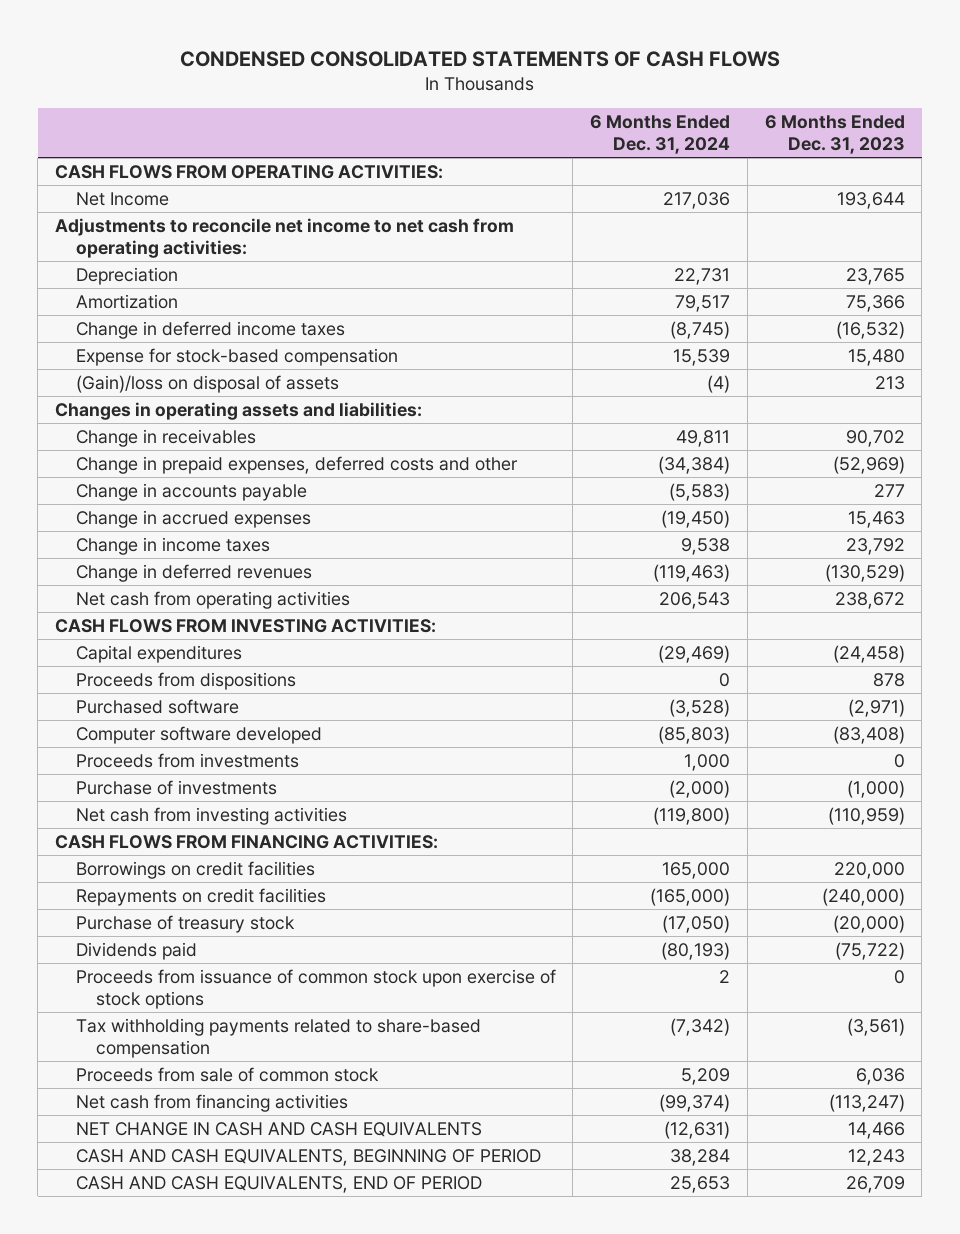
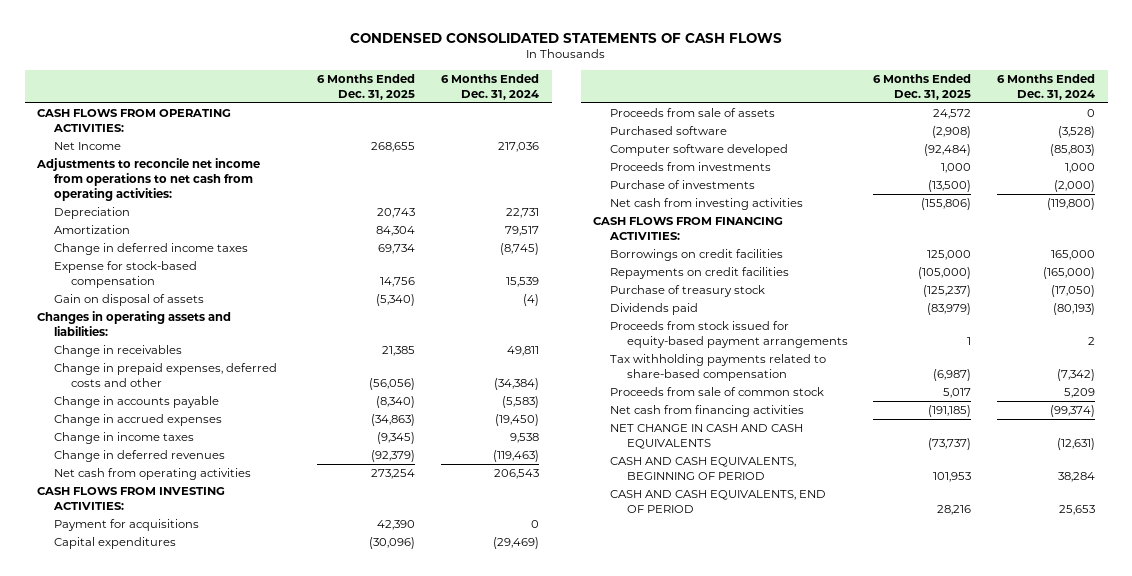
- | 6 Months Ended Dec. 31, 2024 | 6 Months Ended Dec. 31, 2023
+ | 6 Months Ended Dec. 31, 2025 | 6 Months Ended Dec. 31, 2024
- Adjustments to reconcile net income to net cash from operating activities:
+ Adjustments to reconcile net income from operations to net cash from operating activities:
- (Gain)/loss on disposal of assets | (4) | 213
+ Gain on disposal of assets | (5,340) | (4)
+ Payment for acquisitions | 42,390 | 0
- Proceeds from dispositions | 0 | 878
+ Proceeds from sale of assets | 24,572 | 0
- Proceeds from issuance of common stock upon exercise of stock options | 2 | 0
+ Proceeds from stock issued for equity-based payment arrangements | 1 | 2

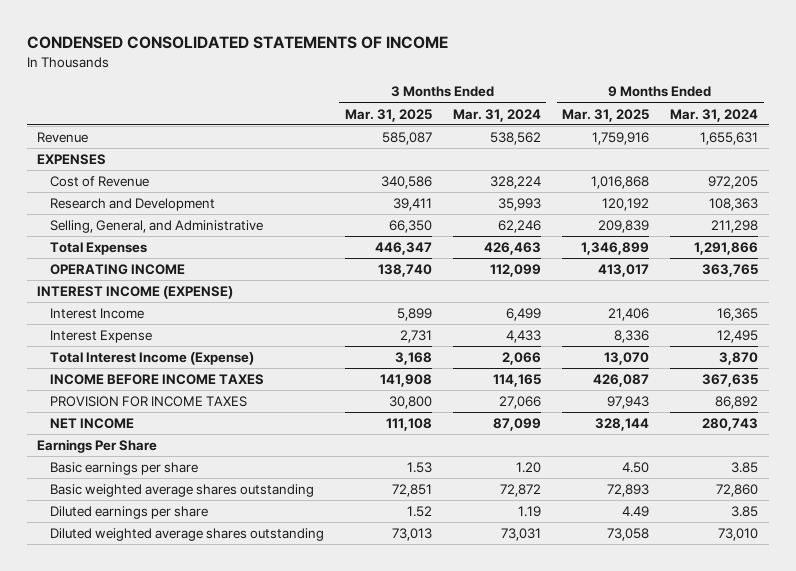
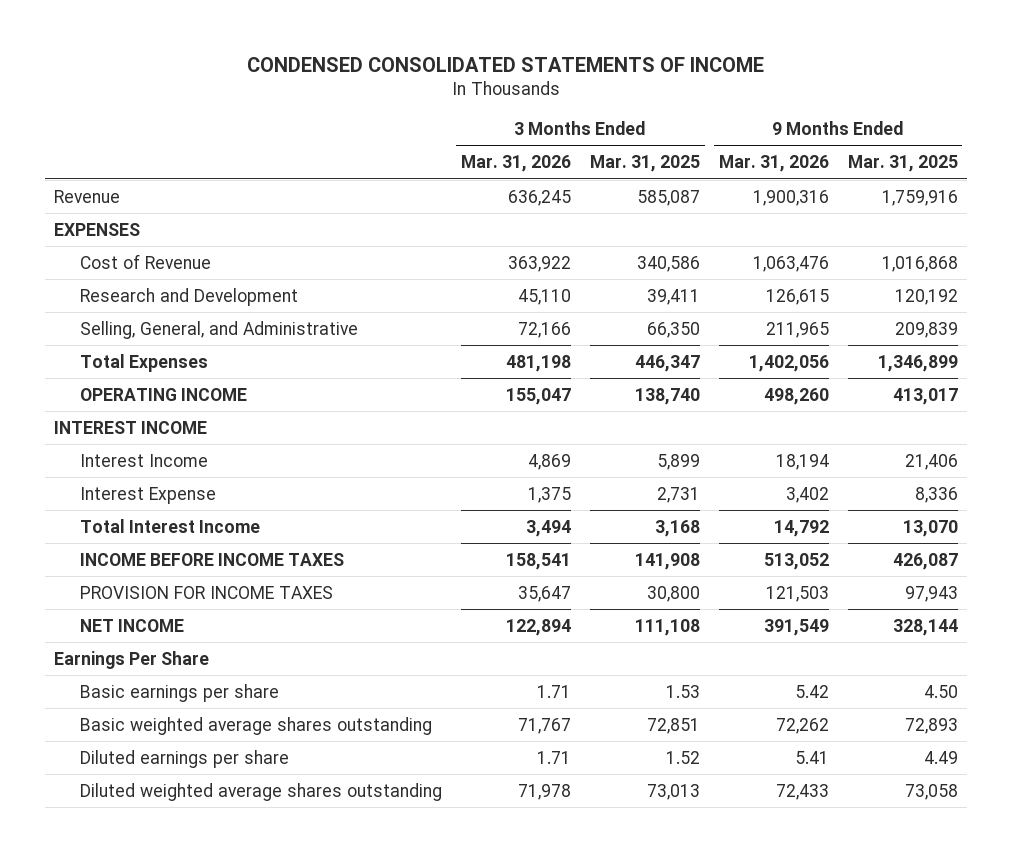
- | 3 Months Ended Mar. 31, 2025 | 3 Months Ended Mar. 31, 2024 | 9 Months Ended Mar. 31, 2025 | 9 Months Ended Mar. 31, 2024
+ | 3 Months Ended Mar. 31, 2026 | 3 Months Ended Mar. 31, 2025 | 9 Months Ended Mar. 31, 2026 | 9 Months Ended Mar. 31, 2025
- INTEREST INCOME (EXPENSE)
+ INTEREST INCOME
- Total Interest Income (Expense) | 3,168 | 2,066 | 13,070 | 3,870
+ Total Interest Income | 3,494 | 3,168 | 14,792 | 13,070

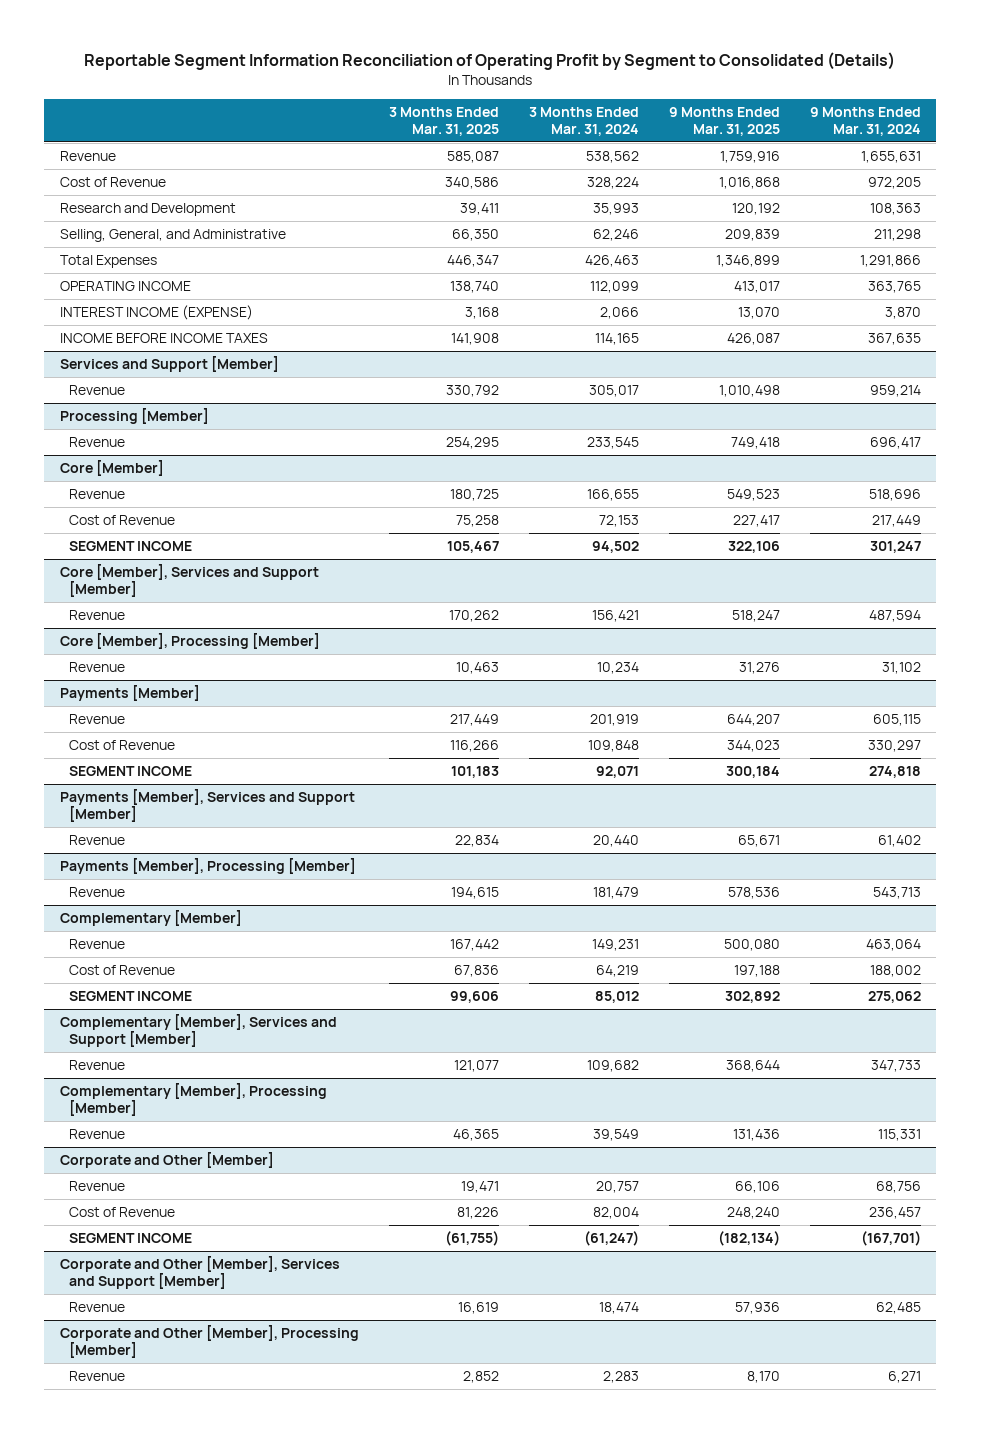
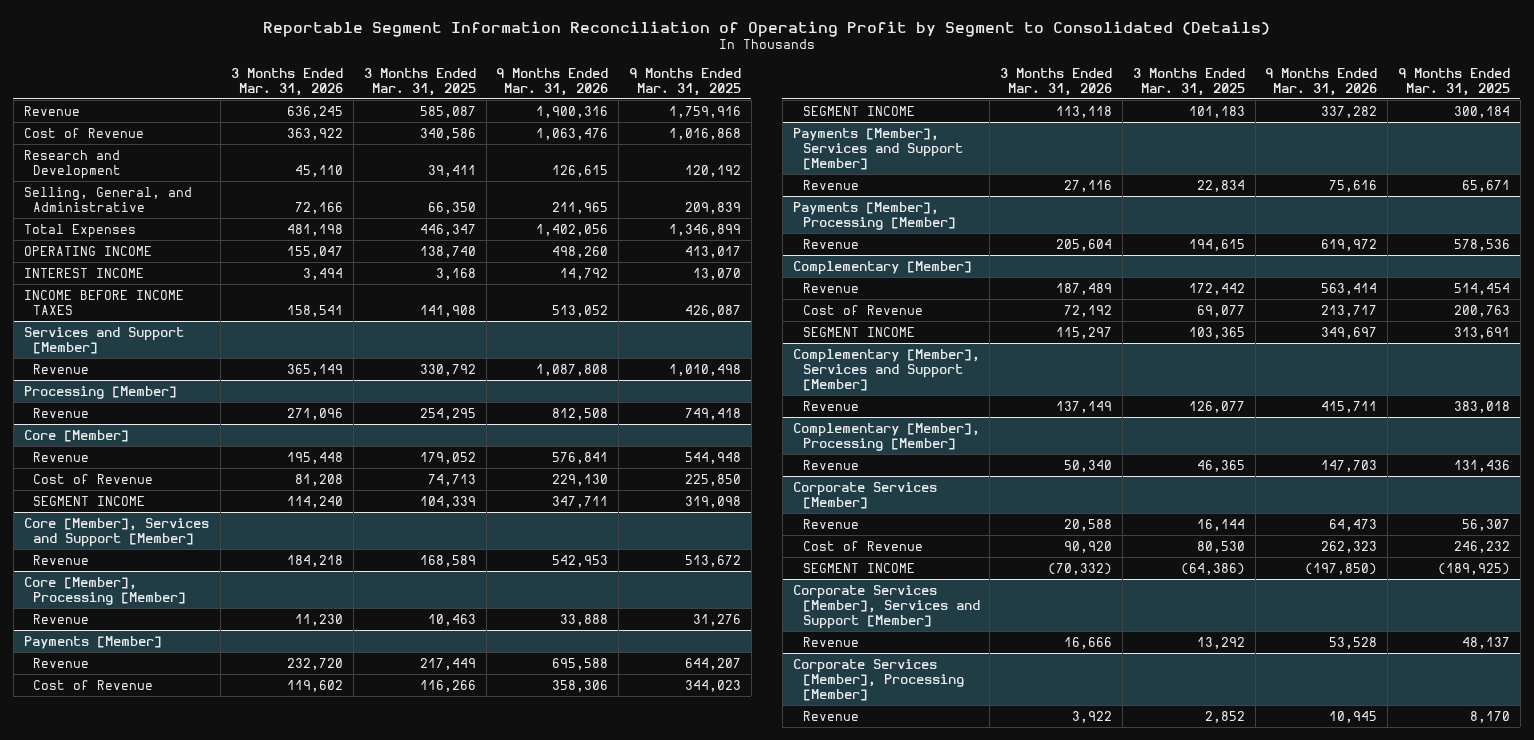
- | 3 Months Ended Mar. 31, 2025 | 3 Months Ended Mar. 31, 2024 | 9 Months Ended Mar. 31, 2025 | 9 Months Ended Mar. 31, 2024
+ | 3 Months Ended Mar. 31, 2026 | 3 Months Ended Mar. 31, 2025 | 9 Months Ended Mar. 31, 2026 | 9 Months Ended Mar. 31, 2025
- INTEREST INCOME (EXPENSE) | 3,168 | 2,066 | 13,070 | 3,870
+ INTEREST INCOME | 3,494 | 3,168 | 14,792 | 13,070
@ Core [Member]
- Revenue | 180,725 | 166,655 | 549,523 | 518,696
- Cost of Revenue | 75,258 | 72,153 | 227,417 | 217,449
- SEGMENT INCOME | 105,467 | 94,502 | 322,106 | 301,247
+ Revenue | 195,448 | 179,052 | 576,841 | 544,948
+ Cost of Revenue | 81,208 | 74,713 | 229,130 | 225,850
+ SEGMENT INCOME | 114,240 | 104,339 | 347,711 | 319,098
@ Core [Member], Services and Support [Member]
- Revenue | 170,262 | 156,421 | 518,247 | 487,594
+ Revenue | 184,218 | 168,589 | 542,953 | 513,672
@ Complementary [Member]
- Revenue | 167,442 | 149,231 | 500,080 | 463,064
- Cost of Revenue | 67,836 | 64,219 | 197,188 | 188,002
- SEGMENT INCOME | 99,606 | 85,012 | 302,892 | 275,062
+ Revenue | 187,489 | 172,442 | 563,414 | 514,454
+ Cost of Revenue | 72,192 | 69,077 | 213,717 | 200,763
+ SEGMENT INCOME | 115,297 | 103,365 | 349,697 | 313,691
@ Complementary [Member], Services and Support [Member]
- Revenue | 121,077 | 109,682 | 368,644 | 347,733
+ Revenue | 137,149 | 126,077 | 415,711 | 383,018
- Corporate and Other [Member]
- Revenue | 19,471 | 20,757 | 66,106 | 68,756
- Cost of Revenue | 81,226 | 82,004 | 248,240 | 236,457
- SEGMENT INCOME | (61,755) | (61,247) | (182,134) | (167,701)
- Corporate and Other [Member], Services and Support [Member]
- Revenue | 16,619 | 18,474 | 57,936 | 62,485
- Corporate and Other [Member], Processing [Member]
+ Corporate Services [Member]
+ Revenue | 20,588 | 16,144 | 64,473 | 56,307
+ Cost of Revenue | 90,920 | 80,530 | 262,323 | 246,232
+ SEGMENT INCOME | (70,332) | (64,386) | (197,850) | (189,925)
+ Corporate Services [Member], Services and Support [Member]
+ Revenue | 16,666 | 13,292 | 53,528 | 48,137
+ Corporate Services [Member], Processing [Member]

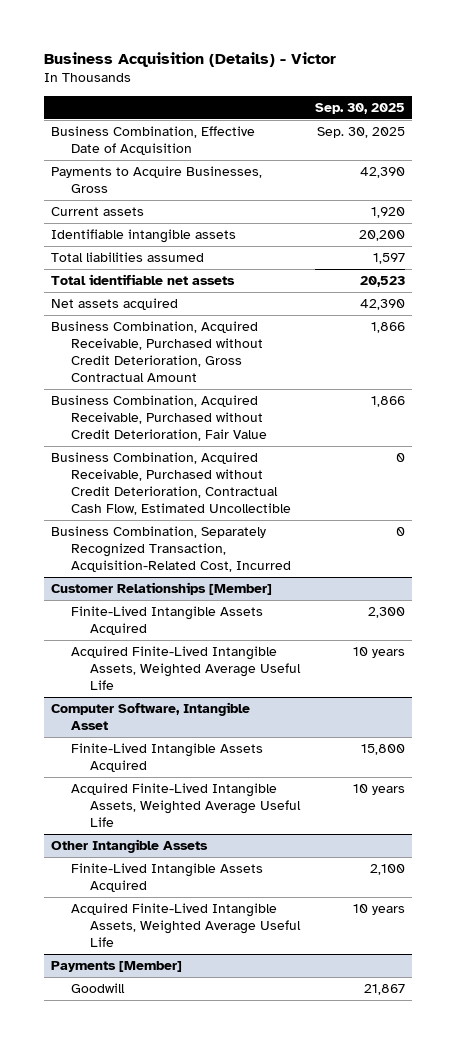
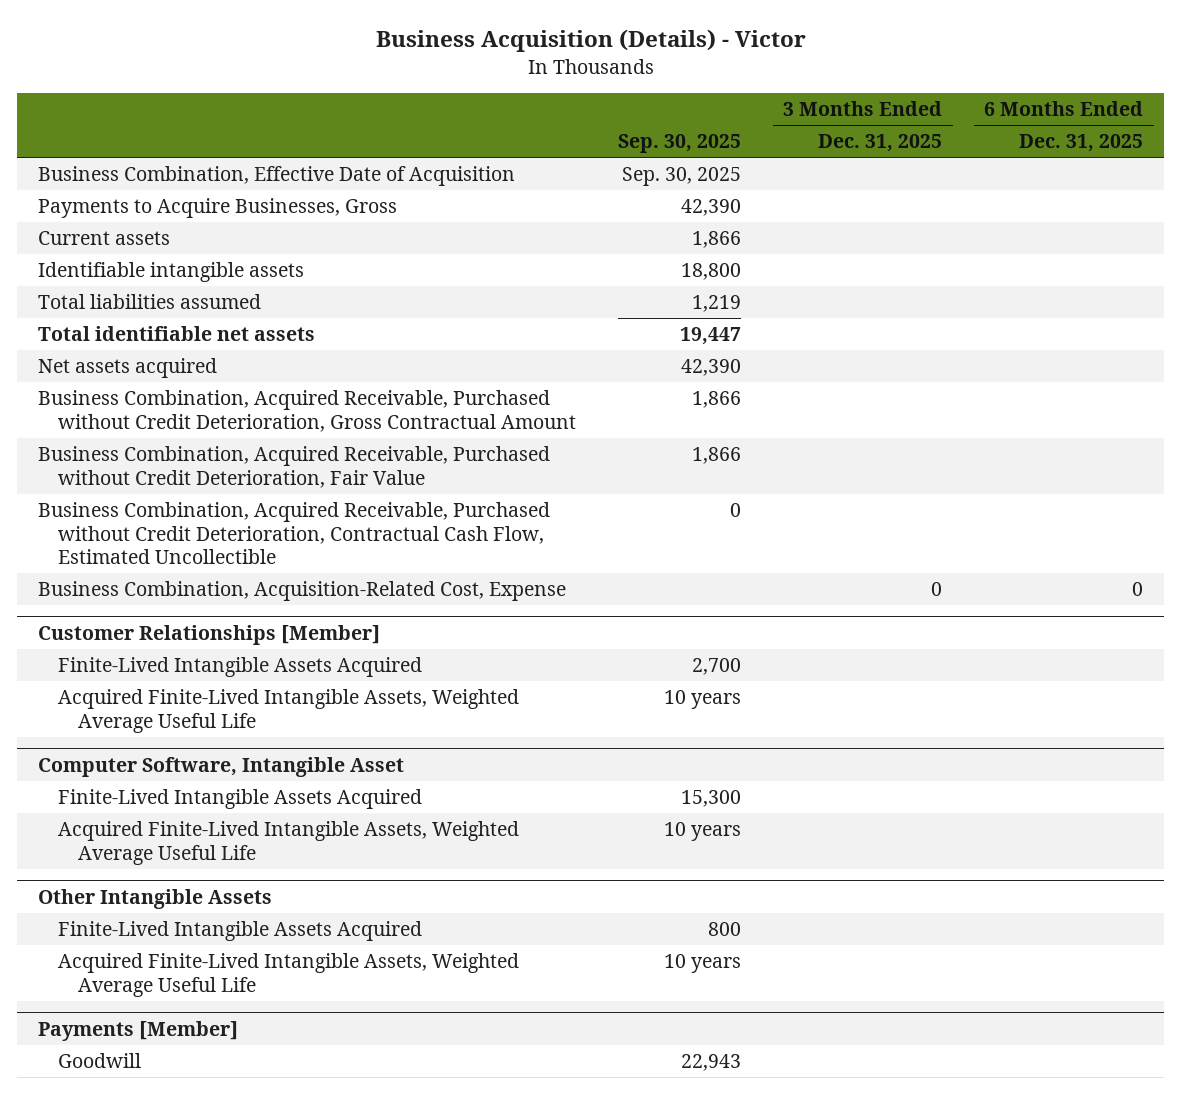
- | Sep. 30, 2025
+ | Sep. 30, 2025 | 3 Months Ended Dec. 31, 2025 | 6 Months Ended Dec. 31, 2025
- Current assets | 1,920
- Identifiable intangible assets | 20,200
- Total liabilities assumed | 1,597
- Total identifiable net assets | 20,523
+ Current assets | 1,866 | |
+ Identifiable intangible assets | 18,800 | |
+ Total liabilities assumed | 1,219 | |
+ Total identifiable net assets | 19,447 | |
- Business Combination, Separately Recognized Transaction, Acquisition-Related Cost, Incurred | 0
+ Business Combination, Acquisition-Related Cost, Expense | | 0 | 0
@ Customer Relationships [Member]
- Finite-Lived Intangible Assets Acquired | 2,300
+ Finite-Lived Intangible Assets Acquired | 2,700 | |
@ Computer Software, Intangible Asset
- Finite-Lived Intangible Assets Acquired | 15,800
+ Finite-Lived Intangible Assets Acquired | 15,300 | |
@ Other Intangible Assets
- Finite-Lived Intangible Assets Acquired | 2,100
+ Finite-Lived Intangible Assets Acquired | 800 | |
@ Payments [Member]
- Goodwill | 21,867
+ Goodwill | 22,943 | |

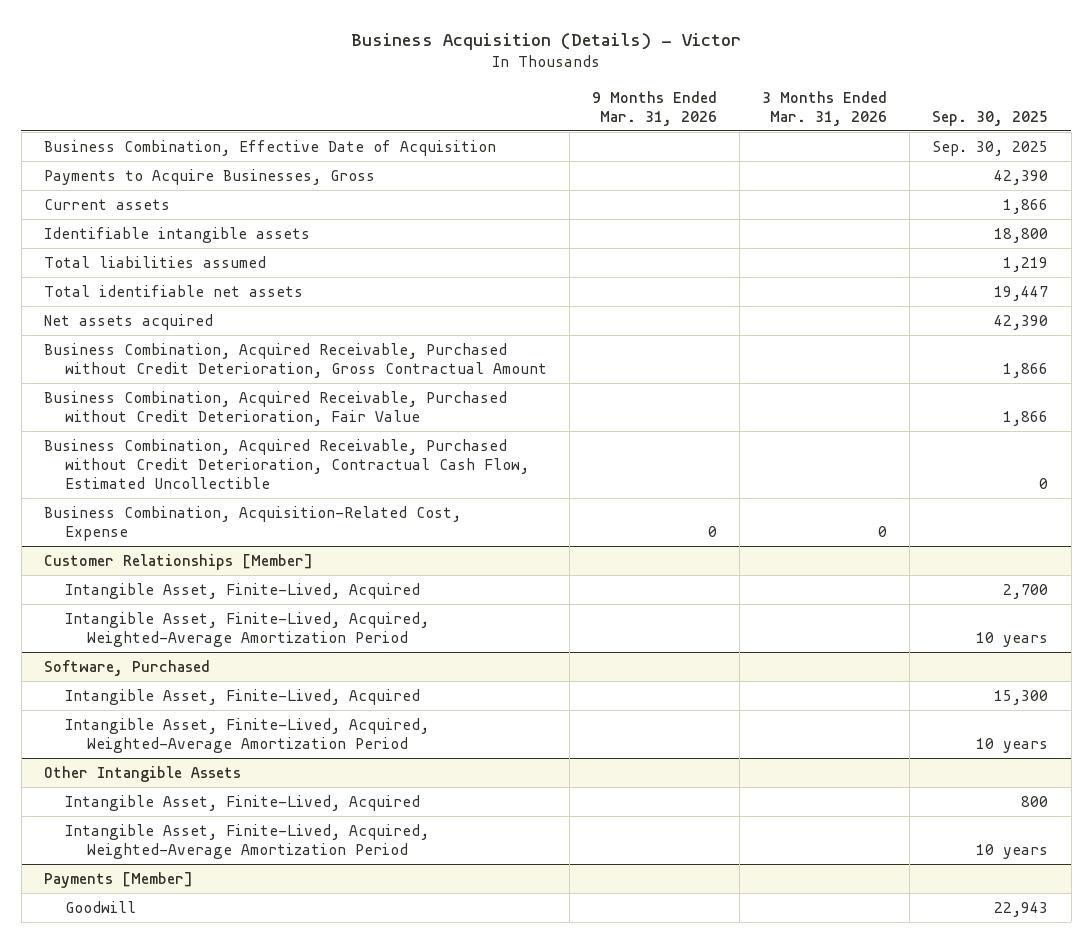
- | Sep. 30, 2025 | 3 Months Ended Dec. 31, 2025 | 6 Months Ended Dec. 31, 2025
+ | 9 Months Ended Mar. 31, 2026 | 3 Months Ended Mar. 31, 2026 | Sep. 30, 2025
@ Customer Relationships [Member]
- Finite-Lived Intangible Assets Acquired | 2,700 | |
- Acquired Finite-Lived Intangible Assets, Weighted Average Useful Life | 10 years | |
- Computer Software, Intangible Asset
- Finite-Lived Intangible Assets Acquired | 15,300 | |
- Acquired Finite-Lived Intangible Assets, Weighted Average Useful Life | 10 years | |
@ Customer Relationships [Member]
+ Intangible Asset, Finite-Lived, Acquired | | | 2,700
+ Intangible Asset, Finite-Lived, Acquired, Weighted-Average Amortization Period | | | 10 years
+ Software, Purchased
+ Intangible Asset, Finite-Lived, Acquired | | | 15,300
+ Intangible Asset, Finite-Lived, Acquired, Weighted-Average Amortization Period | | | 10 years
@ Other Intangible Assets
- Finite-Lived Intangible Assets Acquired | 800 | |
- Acquired Finite-Lived Intangible Assets, Weighted Average Useful Life | 10 years | |
+ Intangible Asset, Finite-Lived, Acquired | | | 800
+ Intangible Asset, Finite-Lived, Acquired, Weighted-Average Amortization Period | | | 10 years

